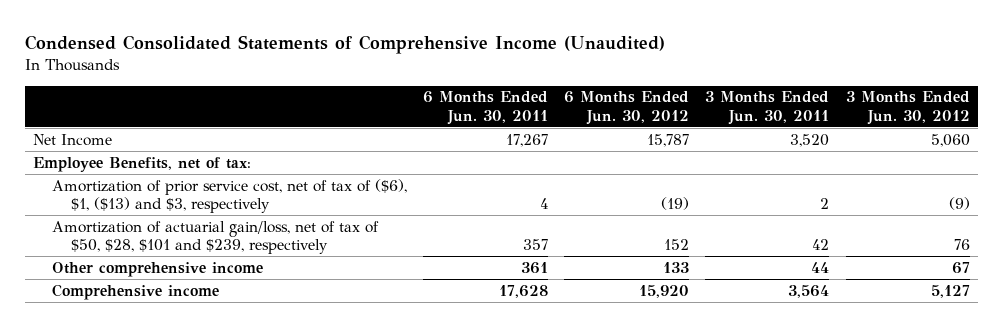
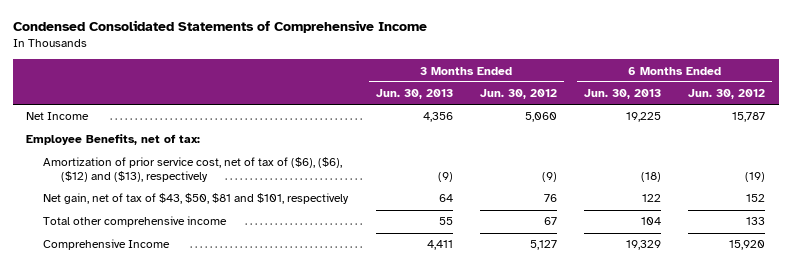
- Condensed Consolidated Statements of Comprehensive Income (Unaudited)
+ Condensed Consolidated Statements of Comprehensive Income
- | 6 Months Ended Jun. 30, 2011 | 6 Months Ended Jun. 30, 2012 | 3 Months Ended Jun. 30, 2011 | 3 Months Ended Jun. 30, 2012
+ | 3 Months Ended Jun. 30, 2013 | 3 Months Ended Jun. 30, 2012 | 6 Months Ended Jun. 30, 2013 | 6 Months Ended Jun. 30, 2012
- Amortization of prior service cost, net of tax of ($6), $1, ($13) and $3, respectively | 4 | (19) | 2 | (9)
- Amortization of actuarial gain/loss, net of tax of $50, $28, $101 and $239, respectively | 357 | 152 | 42 | 76
- Other comprehensive income | 361 | 133 | 44 | 67
- Comprehensive income | 17,628 | 15,920 | 3,564 | 5,127
+ Amortization of prior service cost, net of tax of ($6), ($6), ($12) and ($13), respectively | (9) | (9) | (18) | (19)
+ Net gain, net of tax of $43, $50, $81 and $101, respectively | 64 | 76 | 122 | 152
+ Total other comprehensive income | 55 | 67 | 104 | 133
+ Comprehensive Income | 4,411 | 5,127 | 19,329 | 15,920

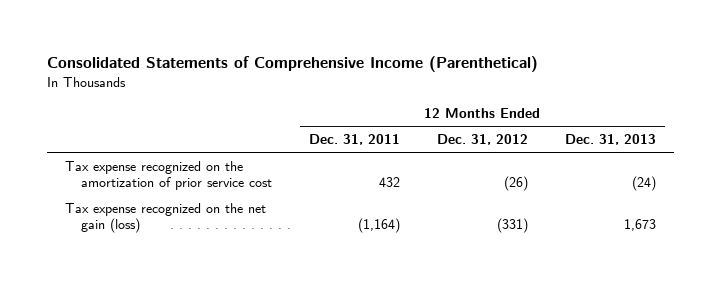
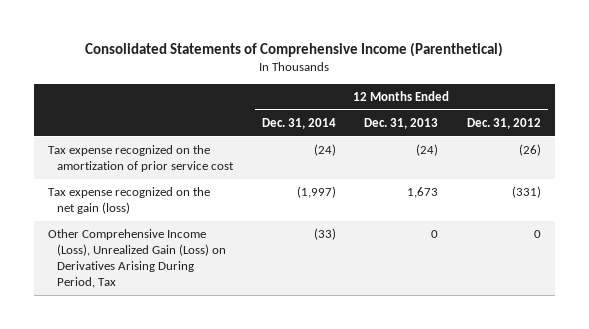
- | 12 Months Ended Dec. 31, 2011 | 12 Months Ended Dec. 31, 2012 | 12 Months Ended Dec. 31, 2013
+ | 12 Months Ended Dec. 31, 2014 | 12 Months Ended Dec. 31, 2013 | 12 Months Ended Dec. 31, 2012
+ Other Comprehensive Income (Loss), Unrealized Gain (Loss) on Derivatives Arising During Period, Tax | (33) | 0 | 0

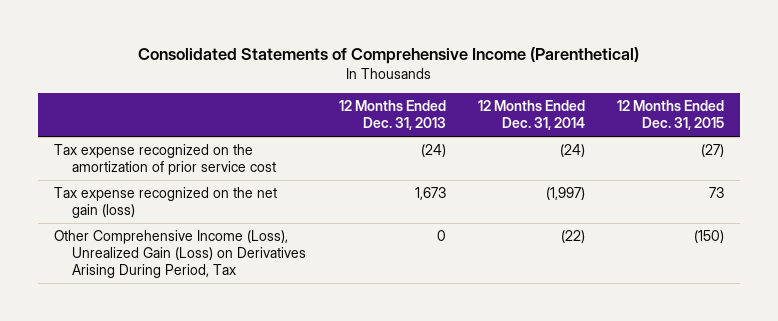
- | 12 Months Ended Dec. 31, 2014 | 12 Months Ended Dec. 31, 2013 | 12 Months Ended Dec. 31, 2012
+ | 12 Months Ended Dec. 31, 2013 | 12 Months Ended Dec. 31, 2014 | 12 Months Ended Dec. 31, 2015
- Other Comprehensive Income (Loss), Unrealized Gain (Loss) on Derivatives Arising During Period, Tax | (33) | 0 | 0
+ Other Comprehensive Income (Loss), Unrealized Gain (Loss) on Derivatives Arising During Period, Tax | 0 | (22) | (150)

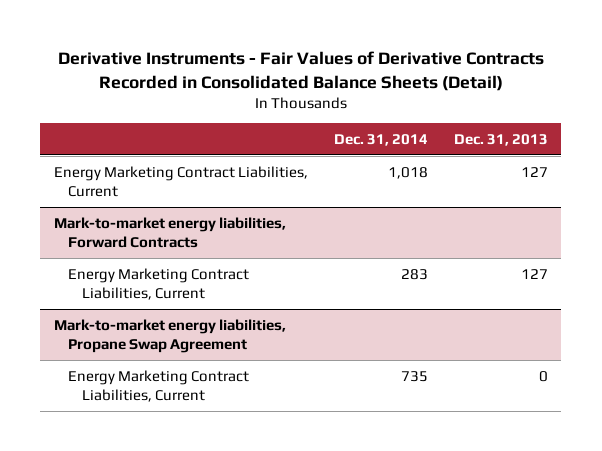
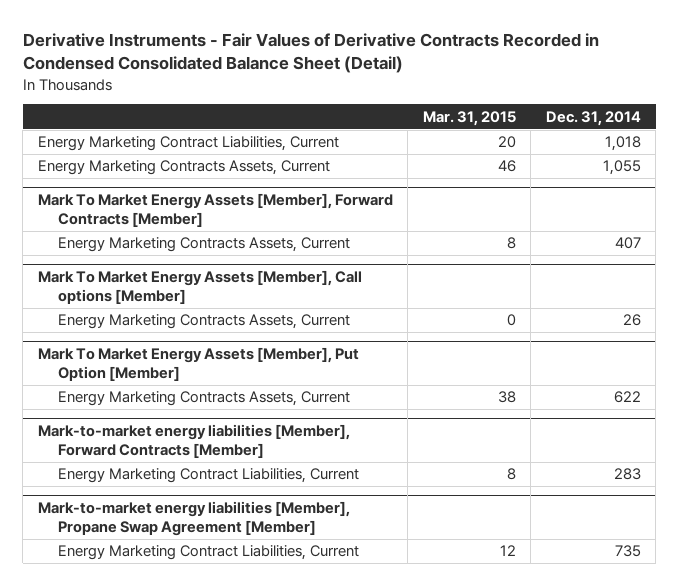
- Derivative Instruments - Fair Values of Derivative Contracts Recorded in Consolidated Balance Sheets (Detail)
+ Derivative Instruments - Fair Values of Derivative Contracts Recorded in Condensed Consolidated Balance Sheet (Detail)
- | Dec. 31, 2014 | Dec. 31, 2013
+ | Mar. 31, 2015 | Dec. 31, 2014
- Mark-to-market energy liabilities, Forward Contracts
+ Energy Marketing Contracts Assets, Current | 46 | 1,055
+ Mark To Market Energy Assets [Member], Forward Contracts [Member]
+ Energy Marketing Contracts Assets, Current | 8 | 407
+ Mark To Market Energy Assets [Member], Call options [Member]
+ Energy Marketing Contracts Assets, Current | 0 | 26
+ Mark To Market Energy Assets [Member], Put Option [Member]
+ Energy Marketing Contracts Assets, Current | 38 | 622
+ Mark-to-market energy liabilities [Member], Forward Contracts [Member]
- Mark-to-market energy liabilities, Propane Swap Agreement
+ Mark-to-market energy liabilities [Member], Propane Swap Agreement [Member]

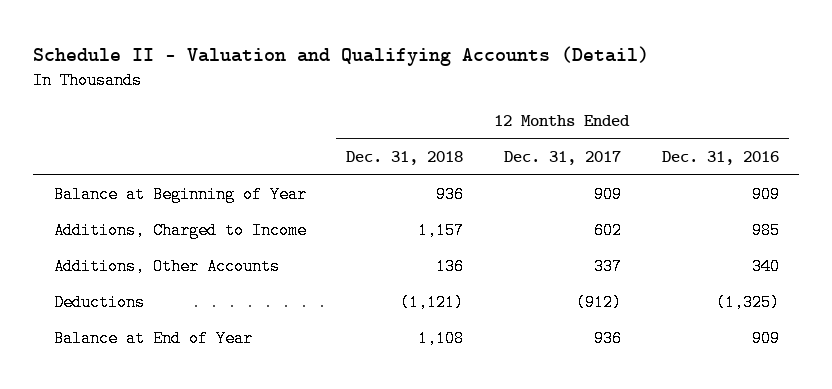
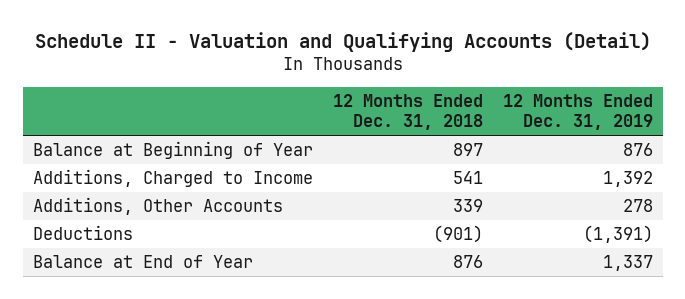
- | 12 Months Ended Dec. 31, 2018 | 12 Months Ended Dec. 31, 2017 | 12 Months Ended Dec. 31, 2016
+ | 12 Months Ended Dec. 31, 2018 | 12 Months Ended Dec. 31, 2019
- Balance at Beginning of Year | 936 | 909 | 909
- Additions, Charged to Income | 1,157 | 602 | 985
- Additions, Other Accounts | 136 | 337 | 340
- Deductions | (1,121) | (912) | (1,325)
- Balance at End of Year | 1,108 | 936 | 909
+ Balance at Beginning of Year | 897 | 876
+ Additions, Charged to Income | 541 | 1,392
+ Additions, Other Accounts | 339 | 278
+ Deductions | (901) | (1,391)
+ Balance at End of Year | 876 | 1,337

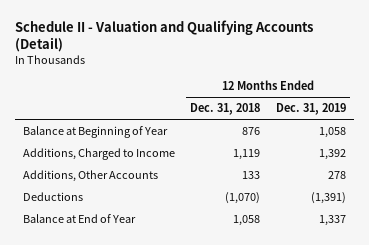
- Balance at Beginning of Year | 897 | 876
- Additions, Charged to Income | 541 | 1,392
- Additions, Other Accounts | 339 | 278
- Deductions | (901) | (1,391)
- Balance at End of Year | 876 | 1,337
+ Balance at Beginning of Year | 876 | 1,058
+ Additions, Charged to Income | 1,119 | 1,392
+ Additions, Other Accounts | 133 | 278
+ Deductions | (1,070) | (1,391)
+ Balance at End of Year | 1,058 | 1,337

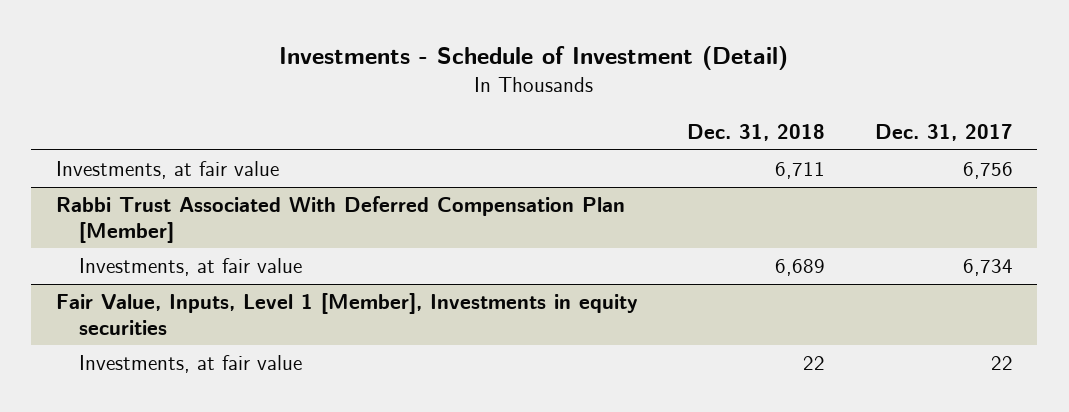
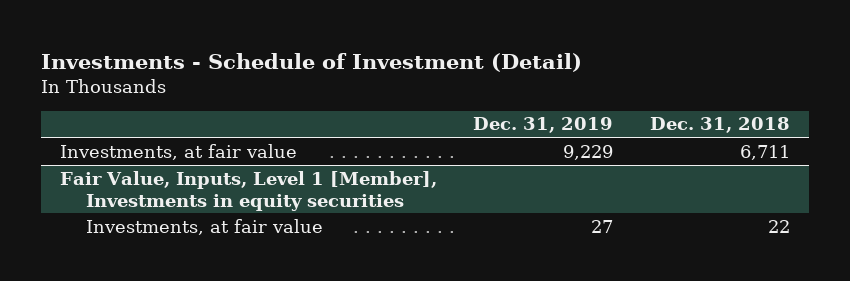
- | Dec. 31, 2018 | Dec. 31, 2017
+ | Dec. 31, 2019 | Dec. 31, 2018
- Rabbi Trust Associated With Deferred Compensation Plan [Member]
- Investments, at fair value | 6,689 | 6,734

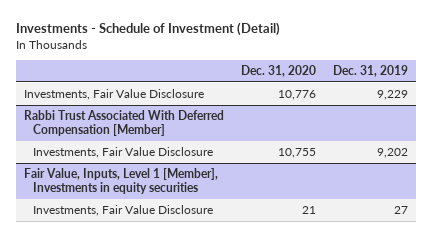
- | Dec. 31, 2019 | Dec. 31, 2018
+ | Dec. 31, 2020 | Dec. 31, 2019
- Investments, at fair value | 9,229 | 6,711
+ Investments, Fair Value Disclosure | 10,776 | 9,229
+ Rabbi Trust Associated With Deferred Compensation [Member]
+ Investments, Fair Value Disclosure | 10,755 | 9,202
@ Fair Value, Inputs, Level 1 [Member], Investments in equity securities
- Investments, at fair value | 27 | 22
+ Investments, Fair Value Disclosure | 21 | 27

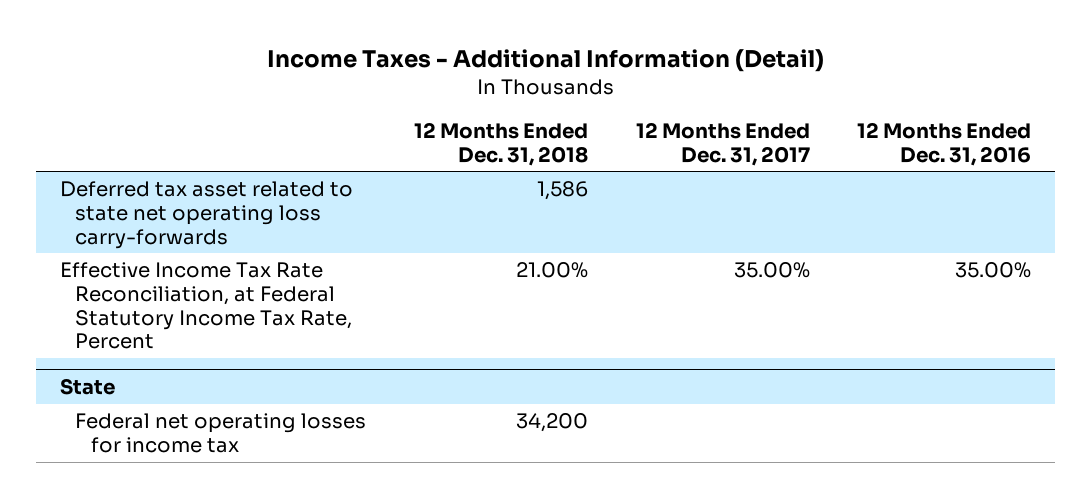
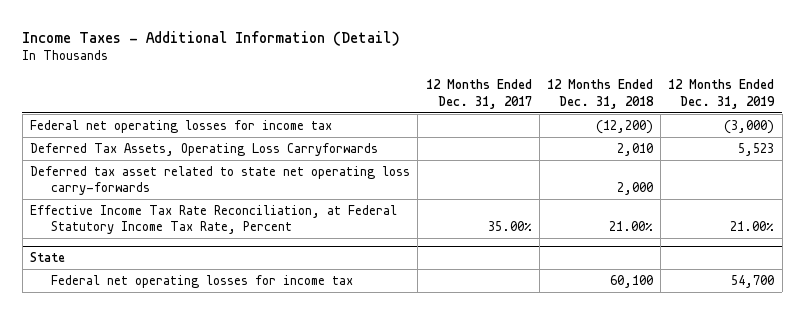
- | 12 Months Ended Dec. 31, 2018 | 12 Months Ended Dec. 31, 2017 | 12 Months Ended Dec. 31, 2016
+ | 12 Months Ended Dec. 31, 2017 | 12 Months Ended Dec. 31, 2018 | 12 Months Ended Dec. 31, 2019
- Deferred tax asset related to state net operating loss carry-forwards | 1,586 | |
+ Federal net operating losses for income tax | | (12,200) | (3,000)
+ Deferred Tax Assets, Operating Loss Carryforwards | | 2,010 | 5,523
+ Deferred tax asset related to state net operating loss carry-forwards | | 2,000 |
@ State
- Federal net operating losses for income tax | 34,200 | |
+ Federal net operating losses for income tax | | 60,100 | 54,700

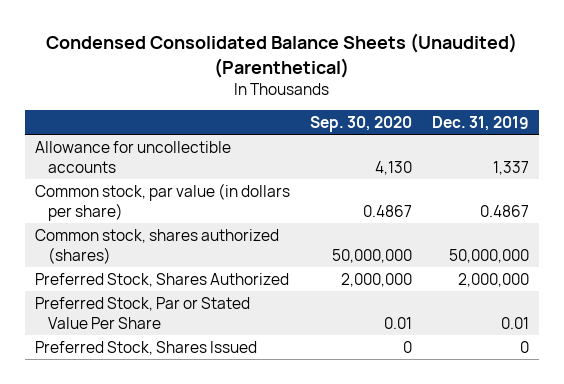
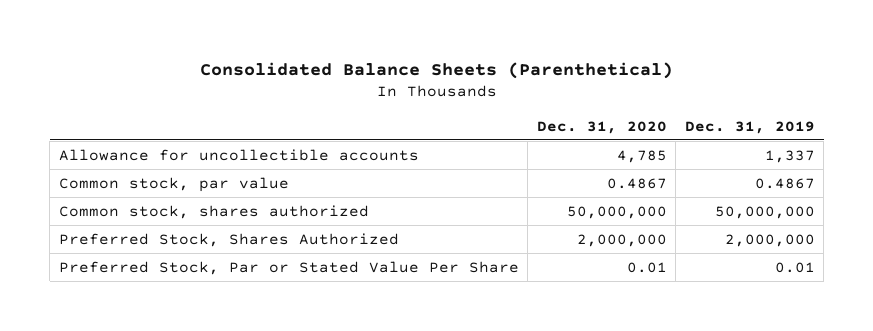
- Condensed Consolidated Balance Sheets (Unaudited) (Parenthetical)
+ Consolidated Balance Sheets (Parenthetical)
- | Sep. 30, 2020 | Dec. 31, 2019
+ | Dec. 31, 2020 | Dec. 31, 2019
- Common stock, par value (in dollars per share) | 0.4867 | 0.4867
- Common stock, shares authorized (shares) | 50,000,000 | 50,000,000
+ Common stock, par value | 0.4867 | 0.4867
+ Common stock, shares authorized | 50,000,000 | 50,000,000
- Preferred Stock, Shares Issued | 0 | 0

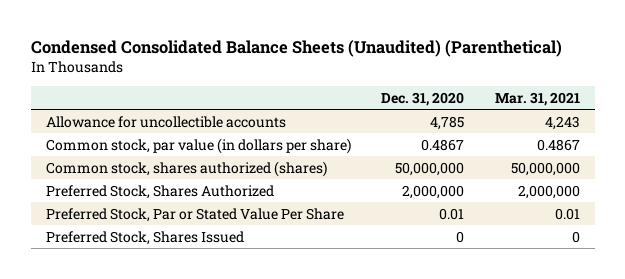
- Consolidated Balance Sheets (Parenthetical)
+ Condensed Consolidated Balance Sheets (Unaudited) (Parenthetical)
- | Dec. 31, 2020 | Dec. 31, 2019
+ | Dec. 31, 2020 | Mar. 31, 2021
- Common stock, par value | 0.4867 | 0.4867
- Common stock, shares authorized | 50,000,000 | 50,000,000
+ Common stock, par value (in dollars per share) | 0.4867 | 0.4867
+ Common stock, shares authorized (shares) | 50,000,000 | 50,000,000
+ Preferred Stock, Shares Issued | 0 | 0

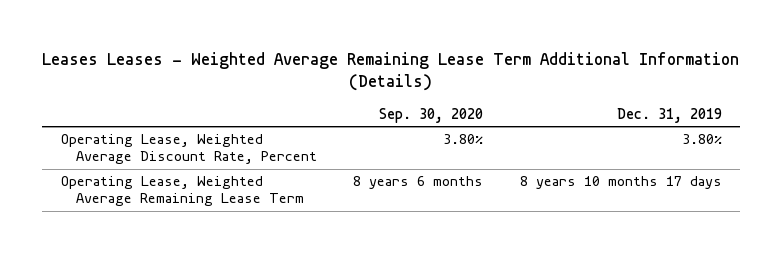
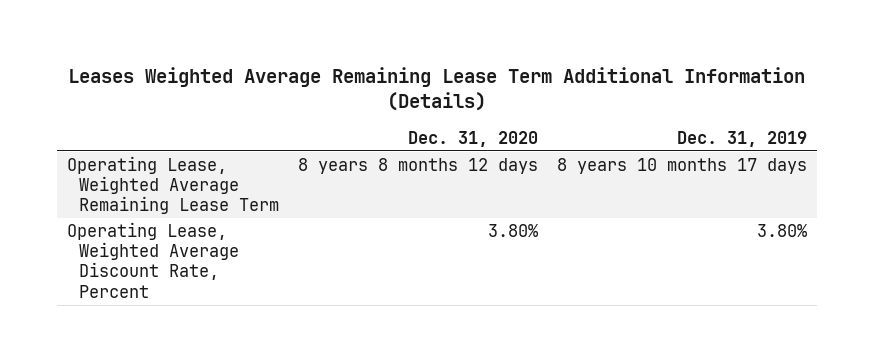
- Leases Leases - Weighted Average Remaining Lease Term Additional Information (Details)
+ Leases Weighted Average Remaining Lease Term Additional Information (Details)
- | Sep. 30, 2020 | Dec. 31, 2019
+ | Dec. 31, 2020 | Dec. 31, 2019
moved down: Operating Lease, Weighted Average Discount Rate, Percent | 3.80% | 3.80%

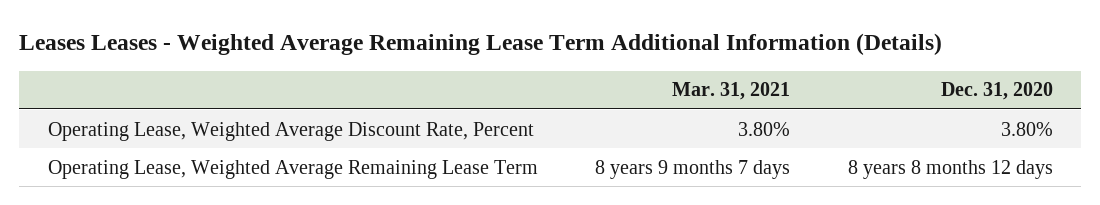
- Leases Weighted Average Remaining Lease Term Additional Information (Details)
+ Leases Leases - Weighted Average Remaining Lease Term Additional Information (Details)
- | Dec. 31, 2020 | Dec. 31, 2019
+ | Mar. 31, 2021 | Dec. 31, 2020
moved down: Operating Lease, Weighted Average Remaining Lease Term | 8 years 9 months 7 days | 8 years 8 months 12 days

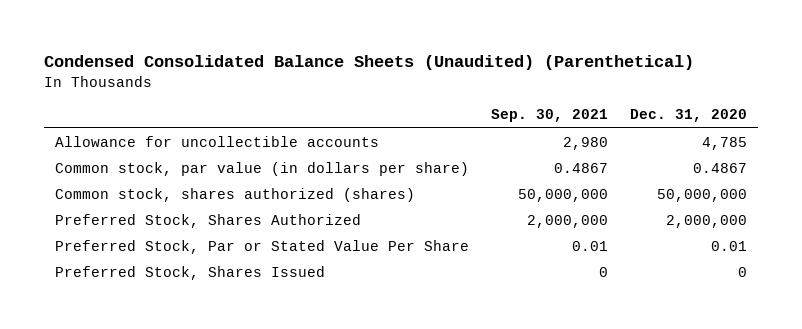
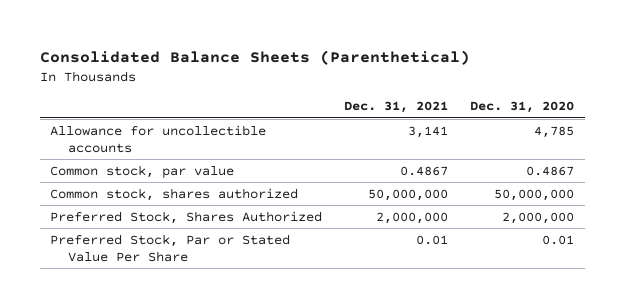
- Condensed Consolidated Balance Sheets (Unaudited) (Parenthetical)
+ Consolidated Balance Sheets (Parenthetical)
- | Sep. 30, 2021 | Dec. 31, 2020
+ | Dec. 31, 2021 | Dec. 31, 2020
- Common stock, par value (in dollars per share) | 0.4867 | 0.4867
- Common stock, shares authorized (shares) | 50,000,000 | 50,000,000
+ Common stock, par value | 0.4867 | 0.4867
+ Common stock, shares authorized | 50,000,000 | 50,000,000
- Preferred Stock, Shares Issued | 0 | 0

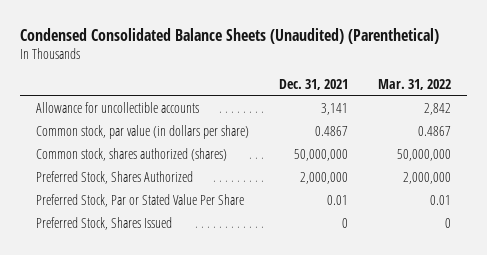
- Consolidated Balance Sheets (Parenthetical)
+ Condensed Consolidated Balance Sheets (Unaudited) (Parenthetical)
- | Dec. 31, 2021 | Dec. 31, 2020
+ | Dec. 31, 2021 | Mar. 31, 2022
- Common stock, par value | 0.4867 | 0.4867
- Common stock, shares authorized | 50,000,000 | 50,000,000
+ Common stock, par value (in dollars per share) | 0.4867 | 0.4867
+ Common stock, shares authorized (shares) | 50,000,000 | 50,000,000
+ Preferred Stock, Shares Issued | 0 | 0

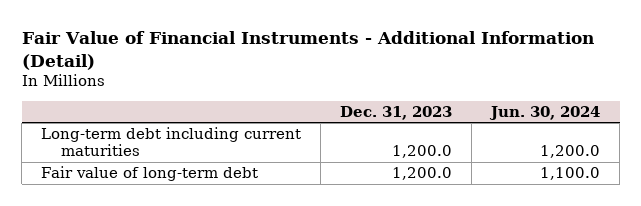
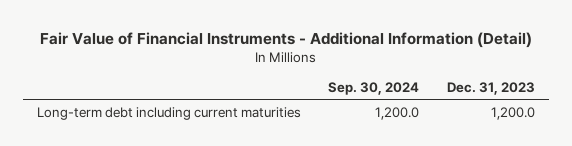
- | Dec. 31, 2023 | Jun. 30, 2024
+ | Sep. 30, 2024 | Dec. 31, 2023
- Fair value of long-term debt | 1,200.0 | 1,100.0

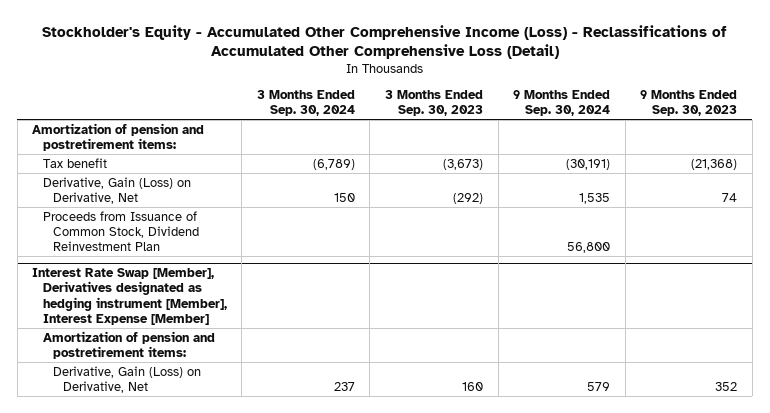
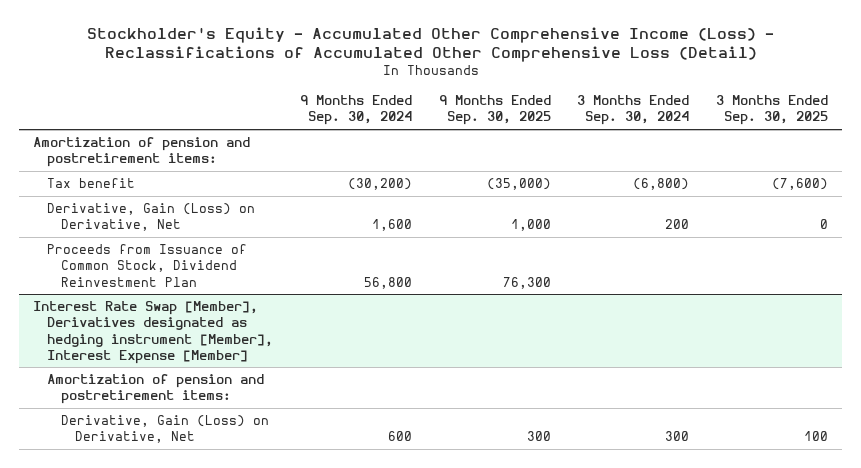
- | 3 Months Ended Sep. 30, 2024 | 3 Months Ended Sep. 30, 2023 | 9 Months Ended Sep. 30, 2024 | 9 Months Ended Sep. 30, 2023
+ | 9 Months Ended Sep. 30, 2024 | 9 Months Ended Sep. 30, 2025 | 3 Months Ended Sep. 30, 2024 | 3 Months Ended Sep. 30, 2025
- Tax benefit | (6,789) | (3,673) | (30,191) | (21,368)
- Derivative, Gain (Loss) on Derivative, Net | 150 | (292) | 1,535 | 74
+ Tax benefit | (30,200) | (35,000) | (6,800) | (7,600)
+ Derivative, Gain (Loss) on Derivative, Net | 1,600 | 1,000 | 200 | 0
@ Interest Rate Swap [Member], Derivatives designated as hedging instrument [Member], Interest Expense [Member]
- Derivative, Gain (Loss) on Derivative, Net | 237 | 160 | 579 | 352
+ Derivative, Gain (Loss) on Derivative, Net | 600 | 300 | 300 | 100

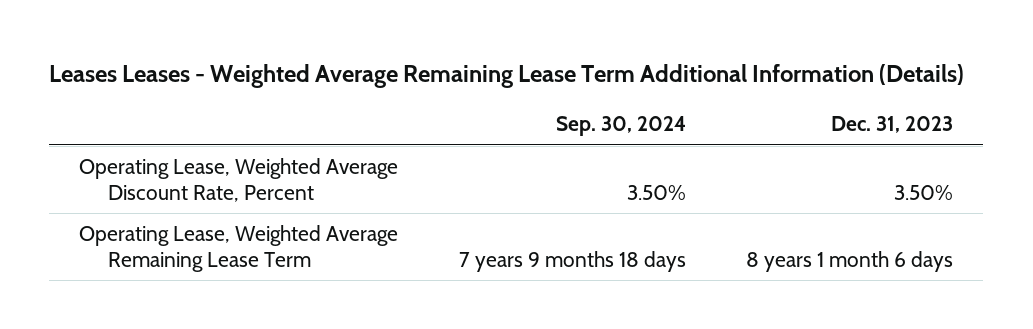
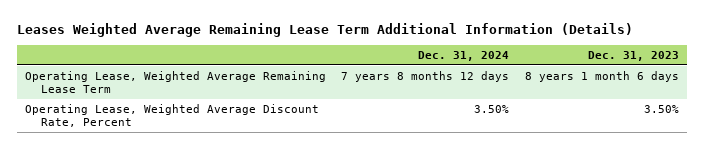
- Leases Leases - Weighted Average Remaining Lease Term Additional Information (Details)
+ Leases Weighted Average Remaining Lease Term Additional Information (Details)
- | Sep. 30, 2024 | Dec. 31, 2023
+ | Dec. 31, 2024 | Dec. 31, 2023
moved down: Operating Lease, Weighted Average Discount Rate, Percent | 3.50% | 3.50%

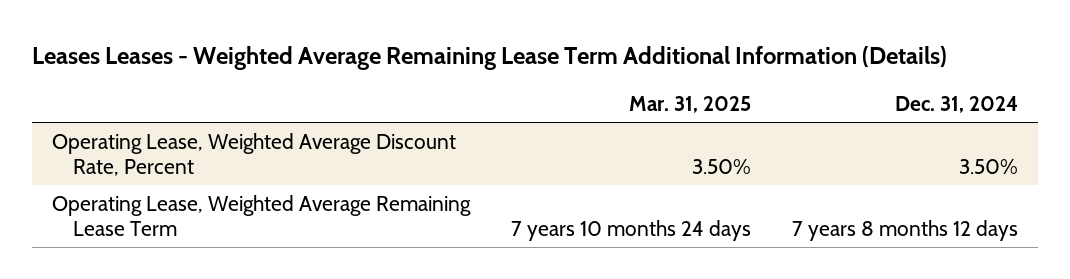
- Leases Weighted Average Remaining Lease Term Additional Information (Details)
+ Leases Leases - Weighted Average Remaining Lease Term Additional Information (Details)
- | Dec. 31, 2024 | Dec. 31, 2023
+ | Mar. 31, 2025 | Dec. 31, 2024
moved down: Operating Lease, Weighted Average Remaining Lease Term | 7 years 10 months 24 days | 7 years 8 months 12 days

